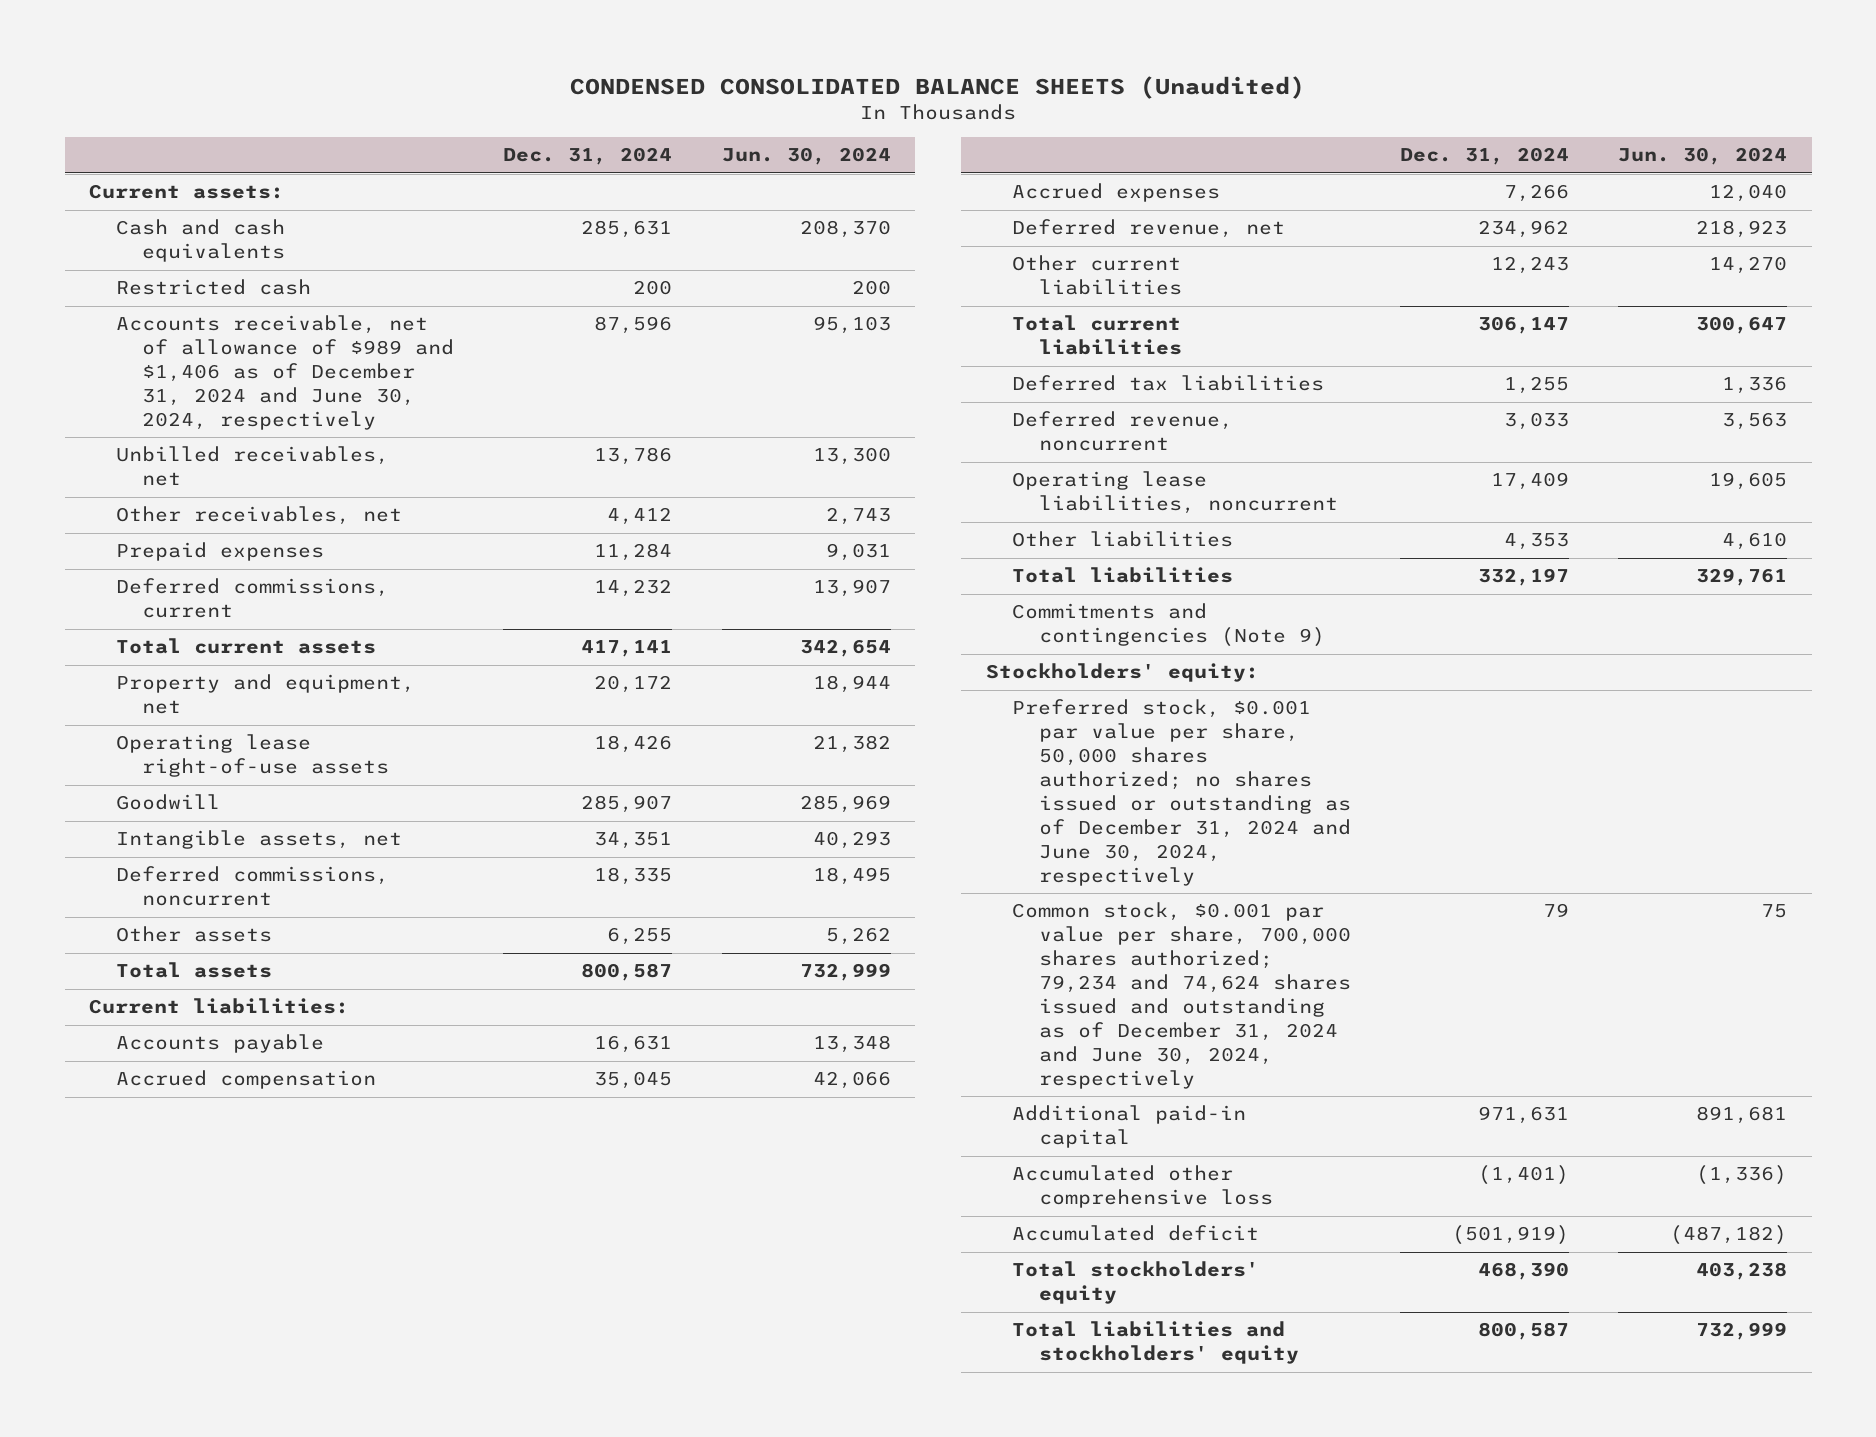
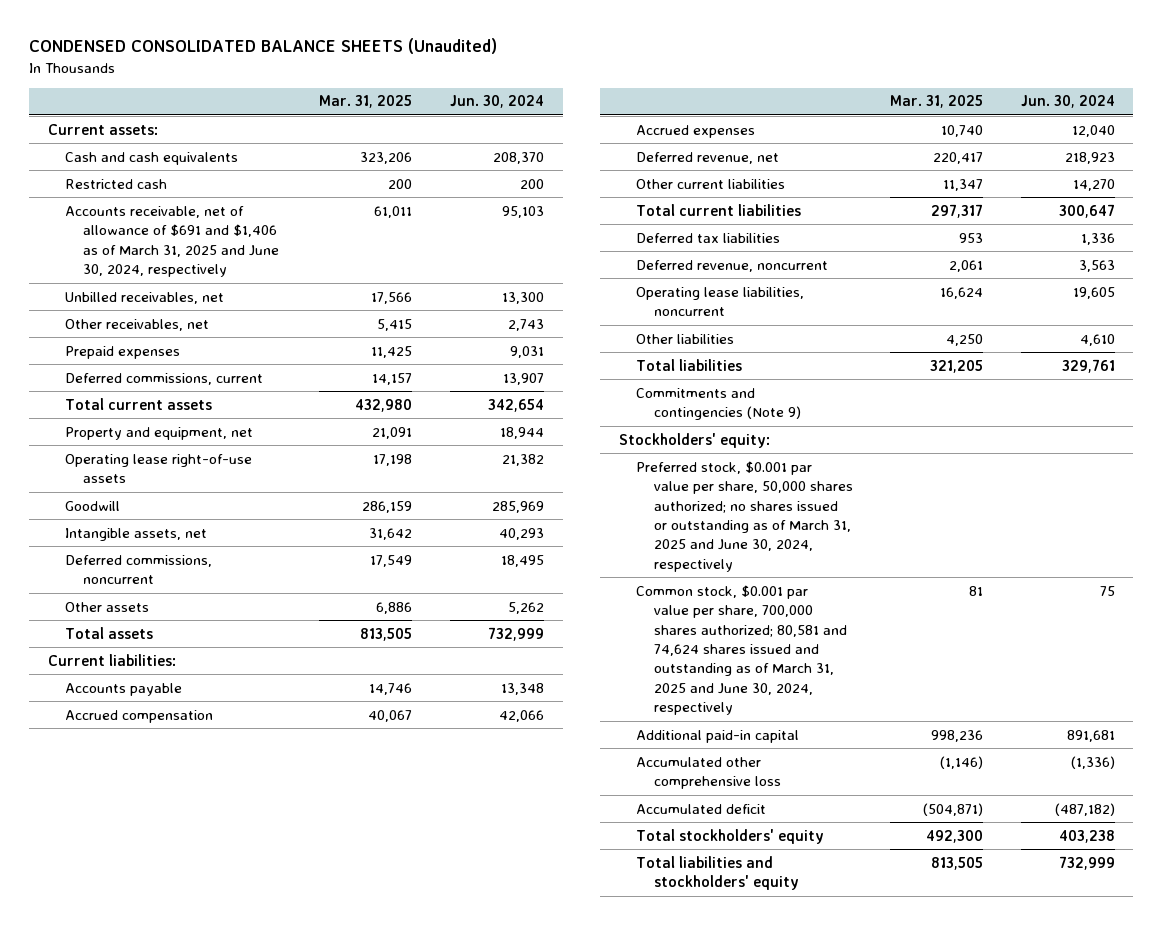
- | Dec. 31, 2024 | Jun. 30, 2024
+ | Mar. 31, 2025 | Jun. 30, 2024
- Accounts receivable, net of allowance of $989 and $1,406 as of December 31, 2024 and June 30, 2024, respectively | 87,596 | 95,103
+ Accounts receivable, net of allowance of $691 and $1,406 as of March 31, 2025 and June 30, 2024, respectively | 61,011 | 95,103
- Preferred stock, $0.001 par value per share, 50,000 shares authorized; no shares issued or outstanding as of December 31, 2024 and June 30, 2024, respectively
- Common stock, $0.001 par value per share, 700,000 shares authorized; 79,234 and 74,624 shares issued and outstanding as of December 31, 2024 and June 30, 2024, respectively | 79 | 75
+ Preferred stock, $0.001 par value per share, 50,000 shares authorized; no shares issued or outstanding as of March 31, 2025 and June 30, 2024, respectively
+ Common stock, $0.001 par value per share, 700,000 shares authorized; 80,581 and 74,624 shares issued and outstanding as of March 31, 2025 and June 30, 2024, respectively | 81 | 75

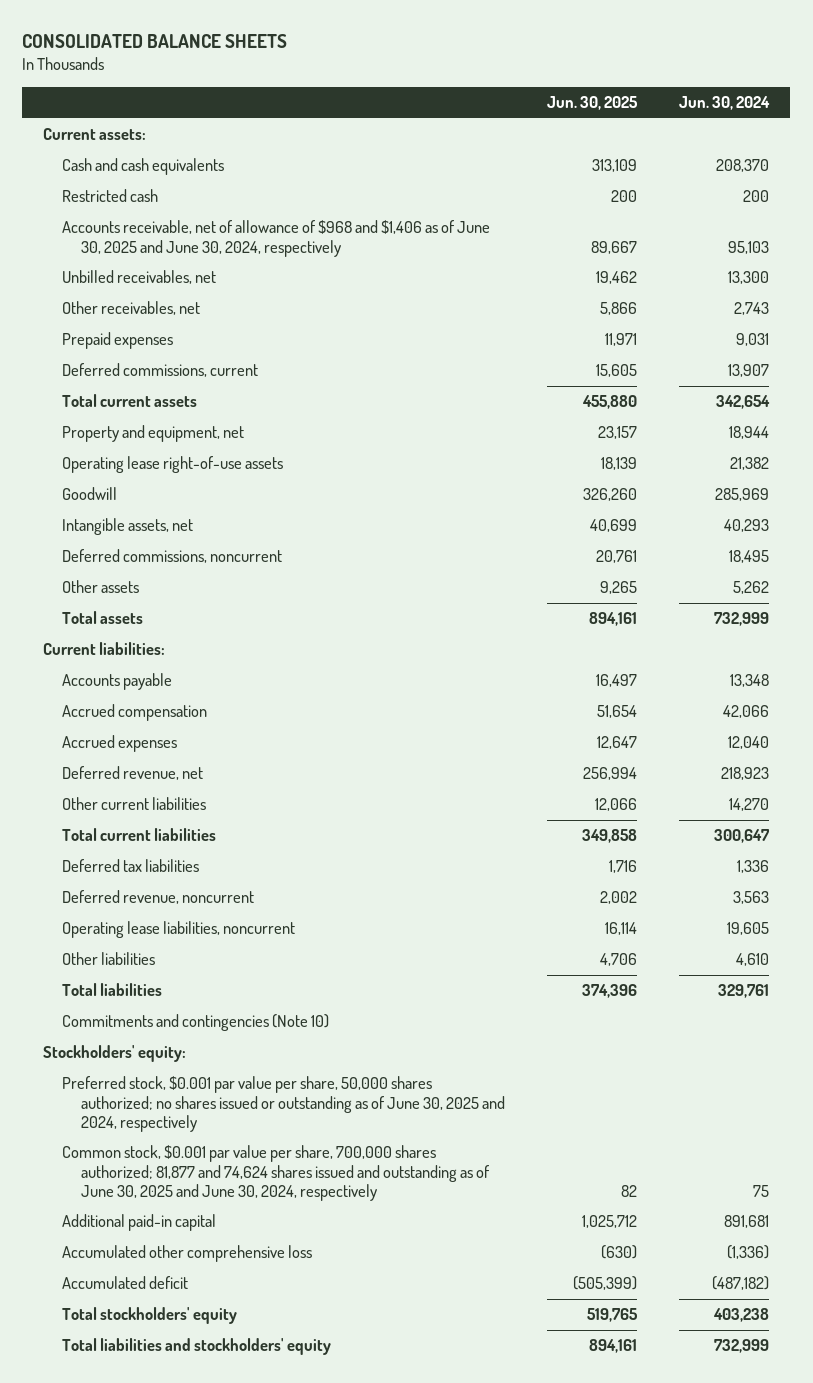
- CONDENSED CONSOLIDATED BALANCE SHEETS (Unaudited)
+ CONSOLIDATED BALANCE SHEETS
- | Mar. 31, 2025 | Jun. 30, 2024
+ | Jun. 30, 2025 | Jun. 30, 2024
- Accounts receivable, net of allowance of $691 and $1,406 as of March 31, 2025 and June 30, 2024, respectively | 61,011 | 95,103
+ Accounts receivable, net of allowance of $968 and $1,406 as of June 30, 2025 and June 30, 2024, respectively | 89,667 | 95,103
- Commitments and contingencies (Note 9)
+ Commitments and contingencies (Note 10)
- Preferred stock, $0.001 par value per share, 50,000 shares authorized; no shares issued or outstanding as of March 31, 2025 and June 30, 2024, respectively
- Common stock, $0.001 par value per share, 700,000 shares authorized; 80,581 and 74,624 shares issued and outstanding as of March 31, 2025 and June 30, 2024, respectively | 81 | 75
+ Preferred stock, $0.001 par value per share, 50,000 shares authorized; no shares issued or outstanding as of June 30, 2025 and 2024, respectively
+ Common stock, $0.001 par value per share, 700,000 shares authorized; 81,877 and 74,624 shares issued and outstanding as of June 30, 2025 and June 30, 2024, respectively | 82 | 75

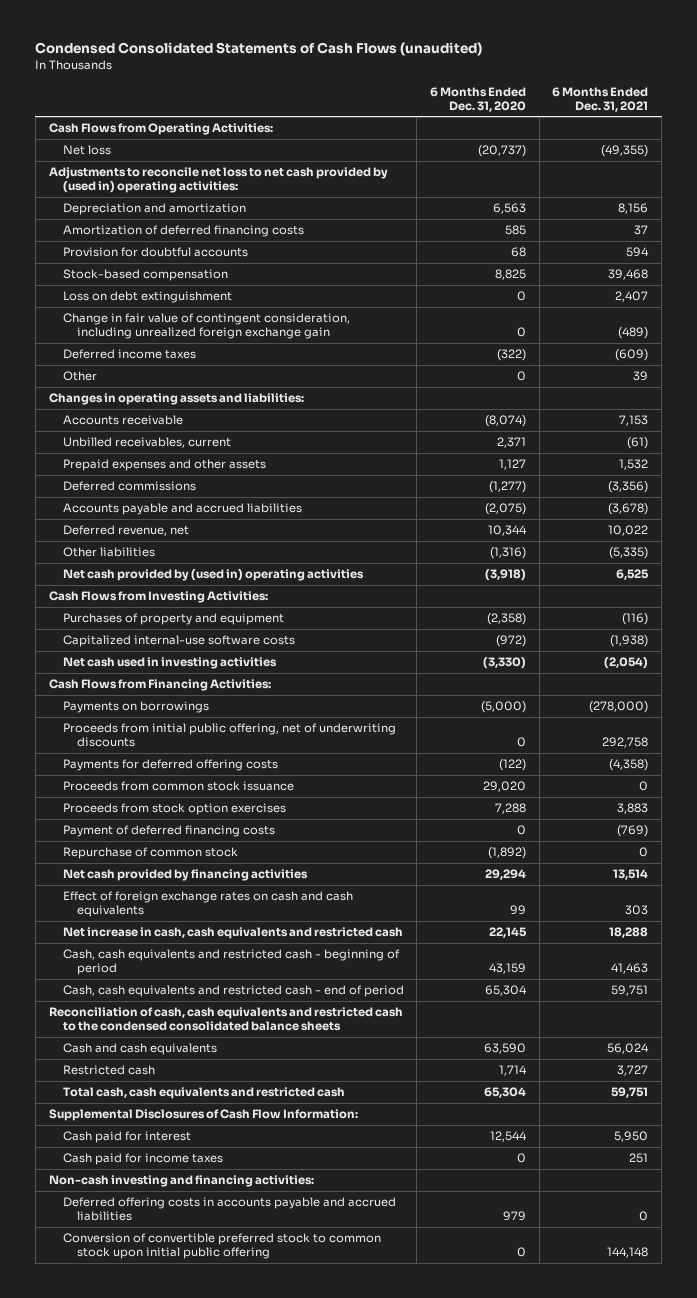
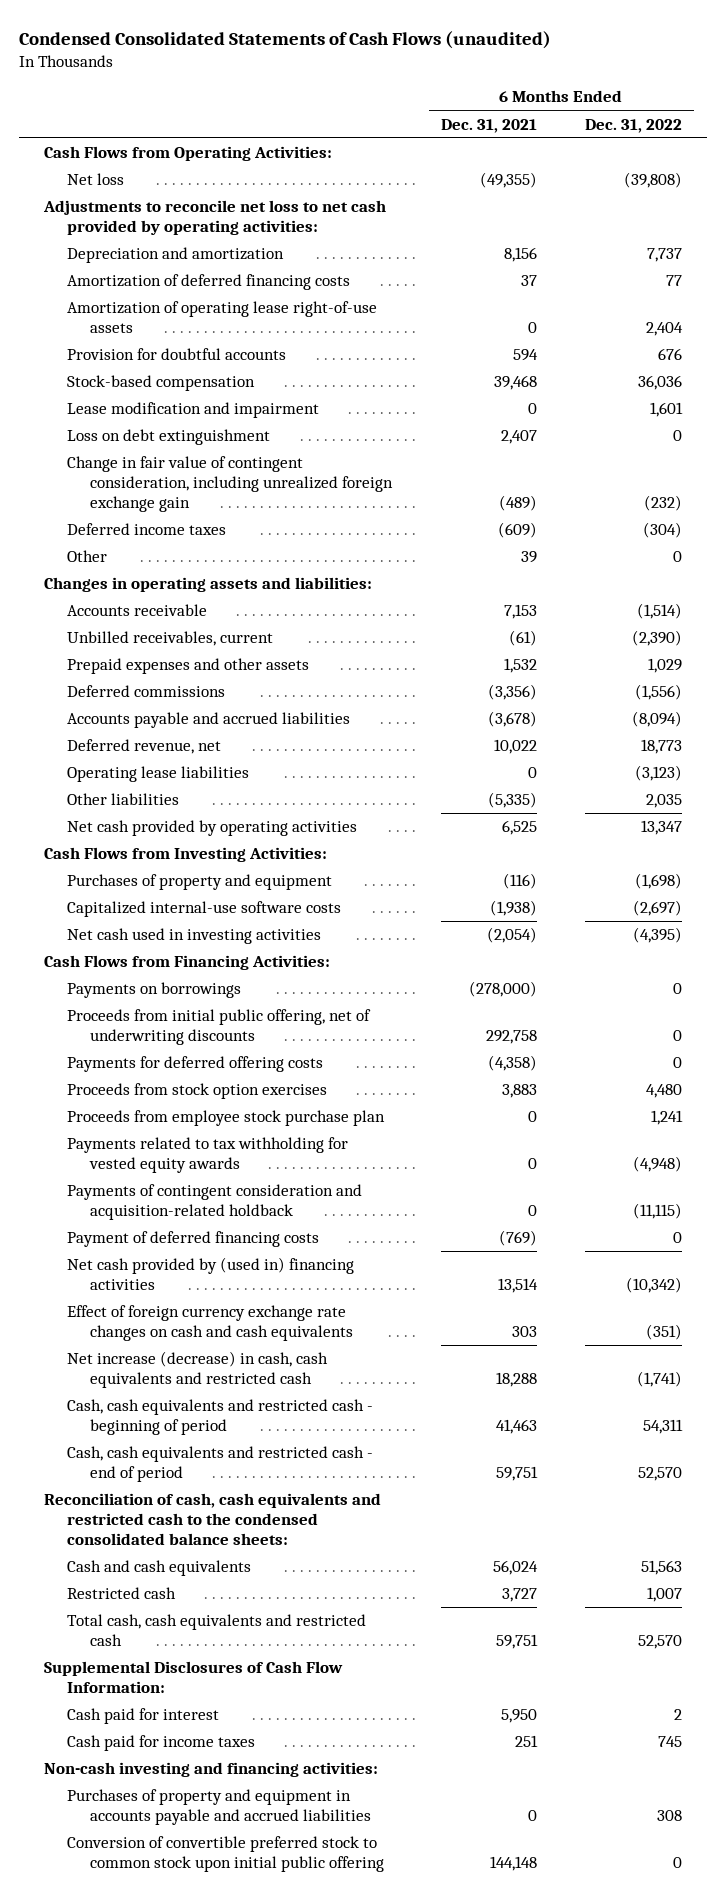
- | 6 Months Ended Dec. 31, 2020 | 6 Months Ended Dec. 31, 2021
+ | 6 Months Ended Dec. 31, 2021 | 6 Months Ended Dec. 31, 2022
- Adjustments to reconcile net loss to net cash provided by (used in) operating activities:
+ Adjustments to reconcile net loss to net cash provided by operating activities:
+ Amortization of operating lease right-of-use assets | 0 | 2,404
+ Lease modification and impairment | 0 | 1,601
+ Operating lease liabilities | 0 | (3,123)
- Net cash provided by (used in) operating activities | (3,918) | 6,525
+ Net cash provided by operating activities | 6,525 | 13,347
- Proceeds from common stock issuance | 29,020 | 0
+ Proceeds from employee stock purchase plan | 0 | 1,241
+ Payments related to tax withholding for vested equity awards | 0 | (4,948)
+ Payments of contingent consideration and acquisition-related holdback | 0 | (11,115)
- Repurchase of common stock | (1,892) | 0
- Net cash provided by financing activities | 29,294 | 13,514
- Effect of foreign exchange rates on cash and cash equivalents | 99 | 303
- Net increase in cash, cash equivalents and restricted cash | 22,145 | 18,288
+ Net cash provided by (used in) financing activities | 13,514 | (10,342)
+ Effect of foreign currency exchange rate changes on cash and cash equivalents | 303 | (351)
+ Net increase (decrease) in cash, cash equivalents and restricted cash | 18,288 | (1,741)
- Reconciliation of cash, cash equivalents and restricted cash to the condensed consolidated balance sheets
+ Reconciliation of cash, cash equivalents and restricted cash to the condensed consolidated balance sheets:
- Deferred offering costs in accounts payable and accrued liabilities | 979 | 0
+ Purchases of property and equipment in accounts payable and accrued liabilities | 0 | 308

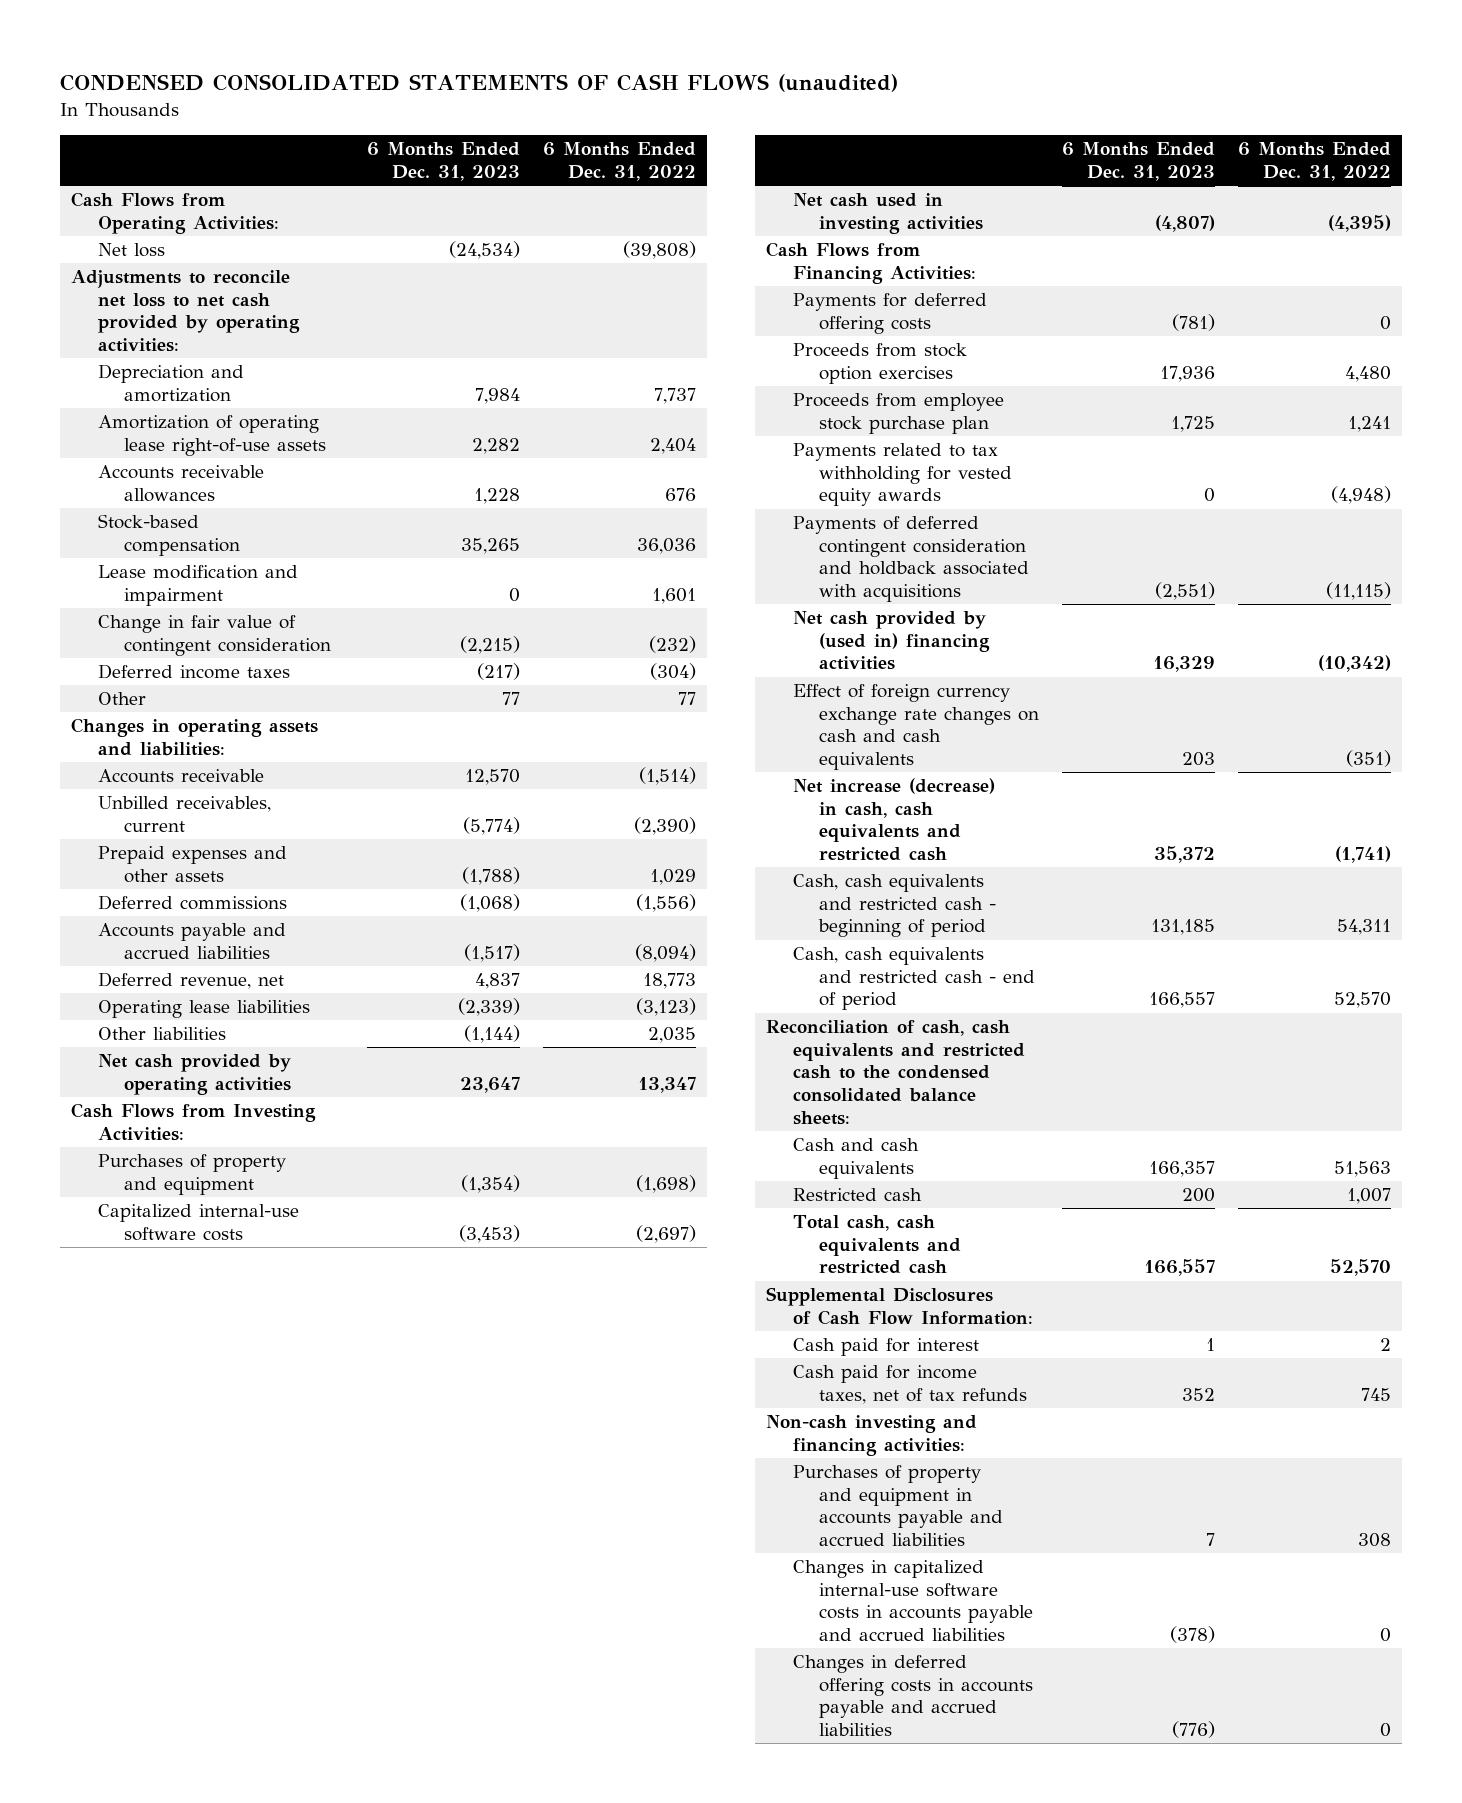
- Condensed Consolidated Statements of Cash Flows (unaudited)
+ CONDENSED CONSOLIDATED STATEMENTS OF CASH FLOWS (unaudited)
- | 6 Months Ended Dec. 31, 2021 | 6 Months Ended Dec. 31, 2022
+ | 6 Months Ended Dec. 31, 2023 | 6 Months Ended Dec. 31, 2022
- Amortization of deferred financing costs | 37 | 77
- Provision for doubtful accounts | 594 | 676
+ Accounts receivable allowances | 1,228 | 676
- Loss on debt extinguishment | 2,407 | 0
- Change in fair value of contingent consideration, including unrealized foreign exchange gain | (489) | (232)
+ Change in fair value of contingent consideration | (2,215) | (232)
- Other | 39 | 0
+ Other | 77 | 77
- Payments on borrowings | (278,000) | 0
- Proceeds from initial public offering, net of underwriting discounts | 292,758 | 0
- Payments of contingent consideration and acquisition-related holdback | 0 | (11,115)
- Payment of deferred financing costs | (769) | 0
+ Payments of deferred contingent consideration and holdback associated with acquisitions | (2,551) | (11,115)
- Cash paid for income taxes | 251 | 745
+ Cash paid for income taxes, net of tax refunds | 352 | 745
- Conversion of convertible preferred stock to common stock upon initial public offering | 144,148 | 0
+ Changes in capitalized internal-use software costs in accounts payable and accrued liabilities | (378) | 0
+ Changes in deferred offering costs in accounts payable and accrued liabilities | (776) | 0

